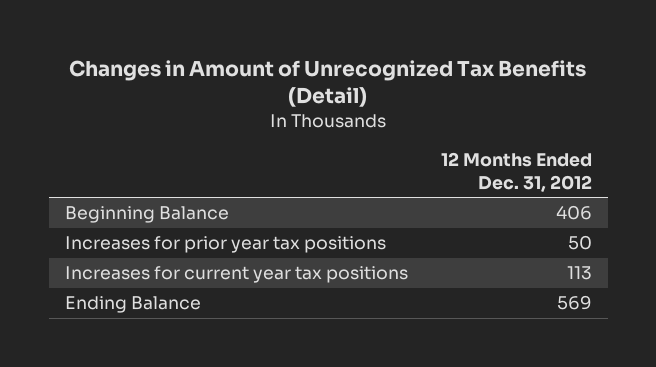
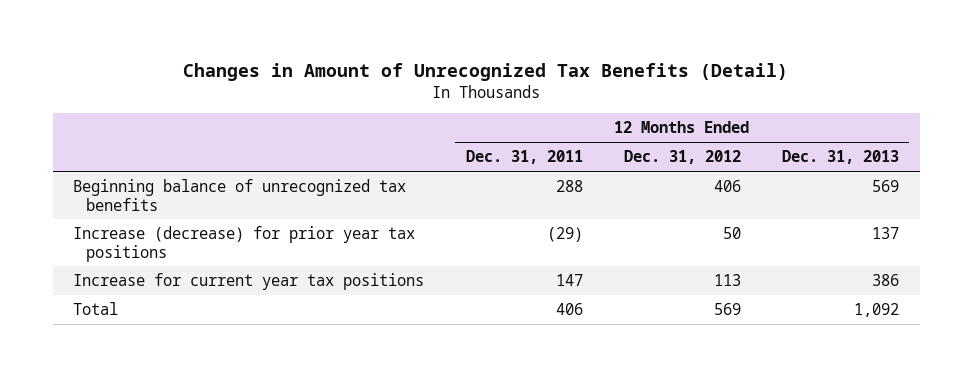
- | 12 Months Ended Dec. 31, 2012
+ | 12 Months Ended Dec. 31, 2011 | 12 Months Ended Dec. 31, 2012 | 12 Months Ended Dec. 31, 2013
- Beginning Balance | 406
- Increases for prior year tax positions | 50
- Increases for current year tax positions | 113
- Ending Balance | 569
+ Beginning balance of unrecognized tax benefits | 288 | 406 | 569
+ Increase (decrease) for prior year tax positions | (29) | 50 | 137
+ Increase for current year tax positions | 147 | 113 | 386
+ Total | 406 | 569 | 1,092

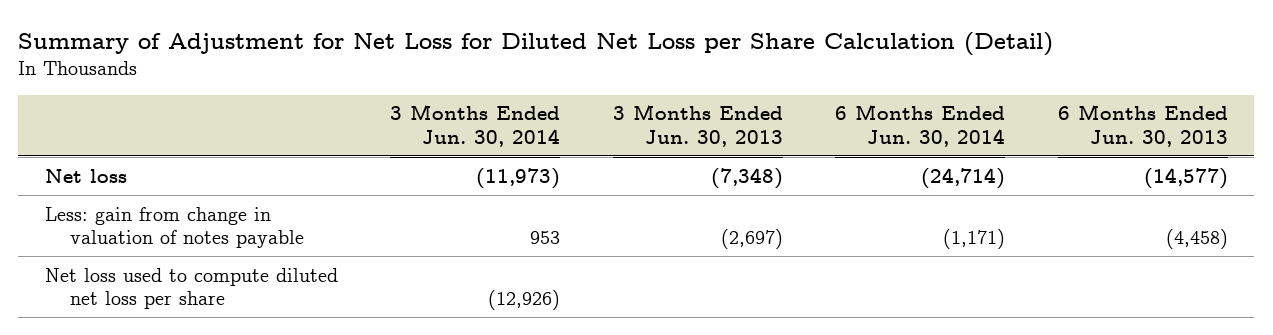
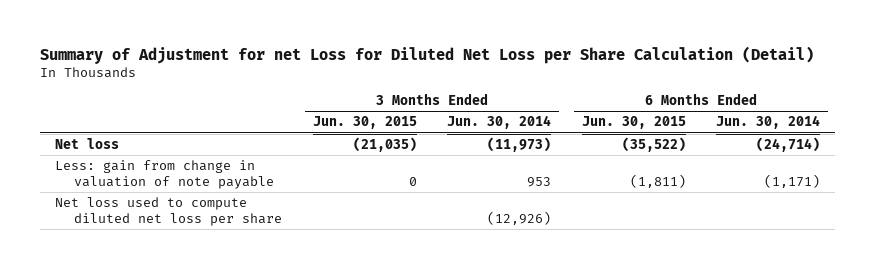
- Summary of Adjustment for Net Loss for Diluted Net Loss per Share Calculation (Detail)
+ Summary of Adjustment for net Loss for Diluted Net Loss per Share Calculation (Detail)
- | 3 Months Ended Jun. 30, 2014 | 3 Months Ended Jun. 30, 2013 | 6 Months Ended Jun. 30, 2014 | 6 Months Ended Jun. 30, 2013
+ | 3 Months Ended Jun. 30, 2015 | 3 Months Ended Jun. 30, 2014 | 6 Months Ended Jun. 30, 2015 | 6 Months Ended Jun. 30, 2014
- Less: gain from change in valuation of notes payable | 953 | (2,697) | (1,171) | (4,458)
+ Less: gain from change in valuation of note payable | 0 | 953 | (1,811) | (1,171)

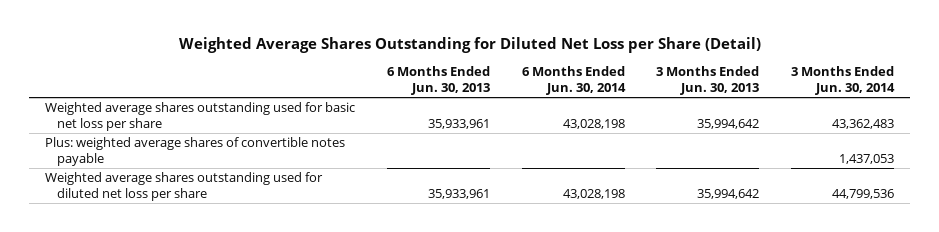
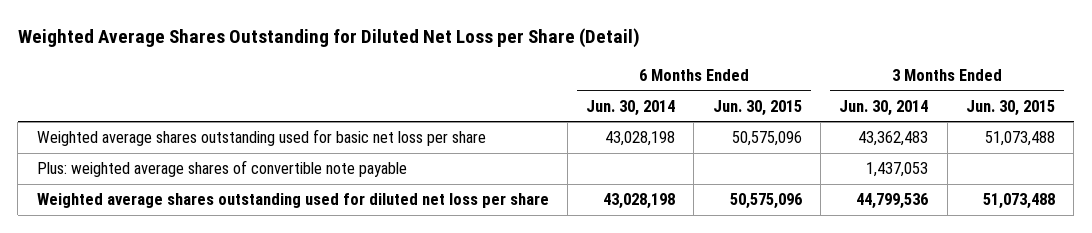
- | 6 Months Ended Jun. 30, 2013 | 6 Months Ended Jun. 30, 2014 | 3 Months Ended Jun. 30, 2013 | 3 Months Ended Jun. 30, 2014
+ | 6 Months Ended Jun. 30, 2014 | 6 Months Ended Jun. 30, 2015 | 3 Months Ended Jun. 30, 2014 | 3 Months Ended Jun. 30, 2015
- Plus: weighted average shares of convertible notes payable | | | | 1,437,053
+ Plus: weighted average shares of convertible note payable | | | 1,437,053 |

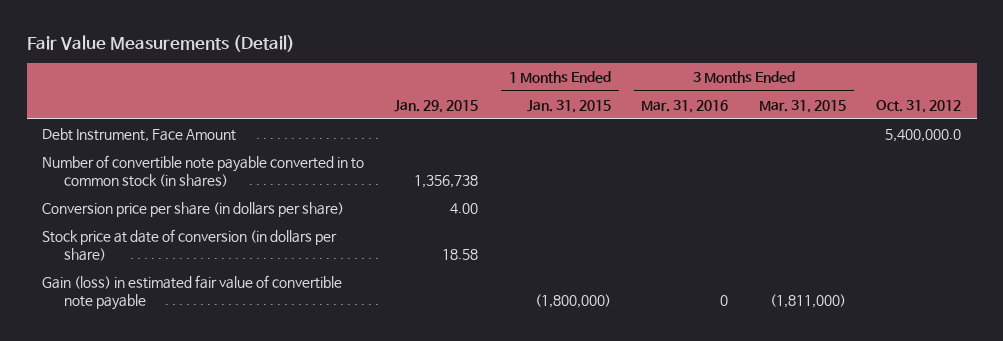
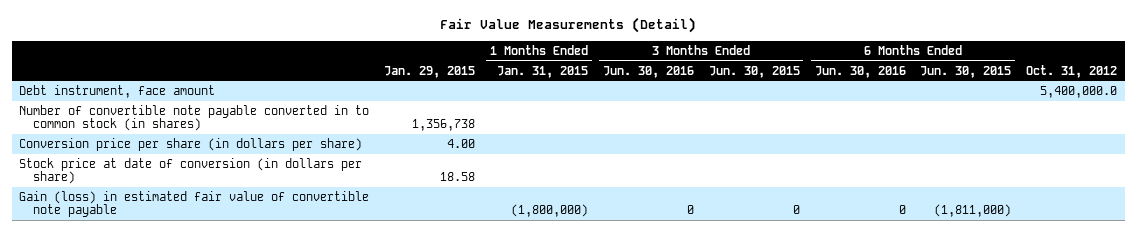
- | Jan. 29, 2015 | 1 Months Ended Jan. 31, 2015 | 3 Months Ended Mar. 31, 2016 | 3 Months Ended Mar. 31, 2015 | Oct. 31, 2012
+ | Jan. 29, 2015 | 1 Months Ended Jan. 31, 2015 | 3 Months Ended Jun. 30, 2016 | 3 Months Ended Jun. 30, 2015 | 6 Months Ended Jun. 30, 2016 | 6 Months Ended Jun. 30, 2015 | Oct. 31, 2012
- Debt Instrument, Face Amount | | | | | 5,400,000.0
+ Debt instrument, face amount | | | | | | | 5,400,000.0

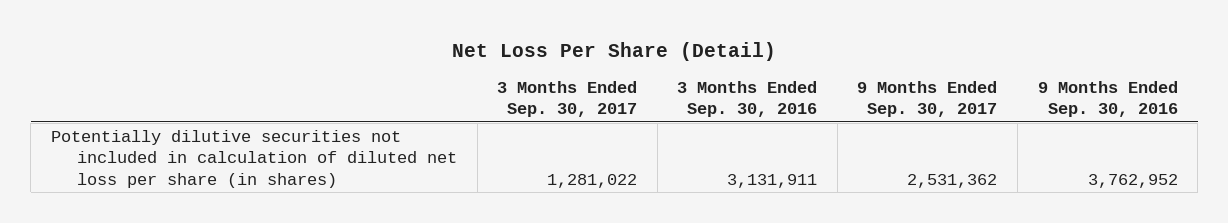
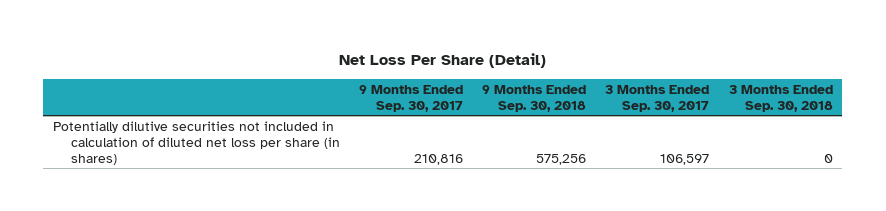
- | 3 Months Ended Sep. 30, 2017 | 3 Months Ended Sep. 30, 2016 | 9 Months Ended Sep. 30, 2017 | 9 Months Ended Sep. 30, 2016
+ | 9 Months Ended Sep. 30, 2017 | 9 Months Ended Sep. 30, 2018 | 3 Months Ended Sep. 30, 2017 | 3 Months Ended Sep. 30, 2018
- Potentially dilutive securities not included in calculation of diluted net loss per share (in shares) | 1,281,022 | 3,131,911 | 2,531,362 | 3,762,952
+ Potentially dilutive securities not included in calculation of diluted net loss per share (in shares) | 210,816 | 575,256 | 106,597 | 0

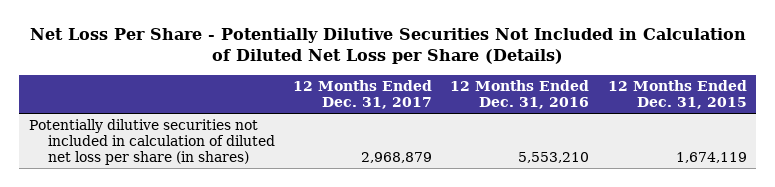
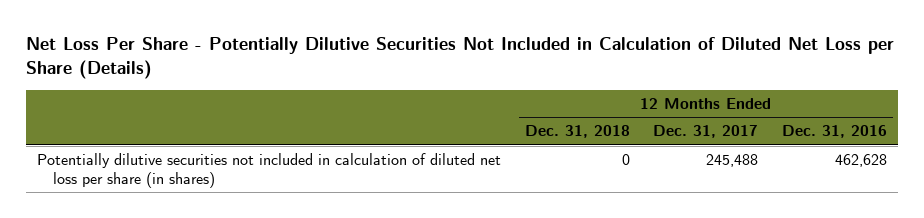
- | 12 Months Ended Dec. 31, 2017 | 12 Months Ended Dec. 31, 2016 | 12 Months Ended Dec. 31, 2015
+ | 12 Months Ended Dec. 31, 2018 | 12 Months Ended Dec. 31, 2017 | 12 Months Ended Dec. 31, 2016
- Potentially dilutive securities not included in calculation of diluted net loss per share (in shares) | 2,968,879 | 5,553,210 | 1,674,119
+ Potentially dilutive securities not included in calculation of diluted net loss per share (in shares) | 0 | 245,488 | 462,628

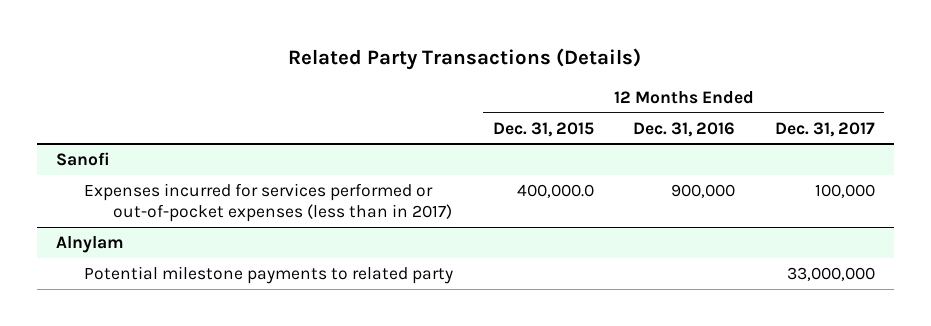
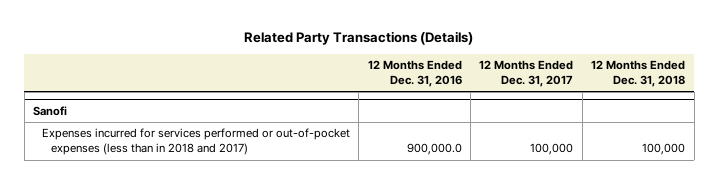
- | 12 Months Ended Dec. 31, 2015 | 12 Months Ended Dec. 31, 2016 | 12 Months Ended Dec. 31, 2017
+ | 12 Months Ended Dec. 31, 2016 | 12 Months Ended Dec. 31, 2017 | 12 Months Ended Dec. 31, 2018
@ Sanofi
- Expenses incurred for services performed or out-of-pocket expenses (less than in 2017) | 400,000.0 | 900,000 | 100,000
- Alnylam
- Potential milestone payments to related party | | | 33,000,000
@ Sanofi
+ Expenses incurred for services performed or out-of-pocket expenses (less than in 2018 and 2017) | 900,000.0 | 100,000 | 100,000

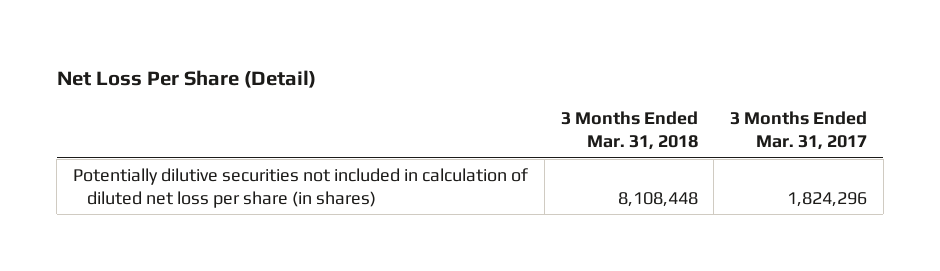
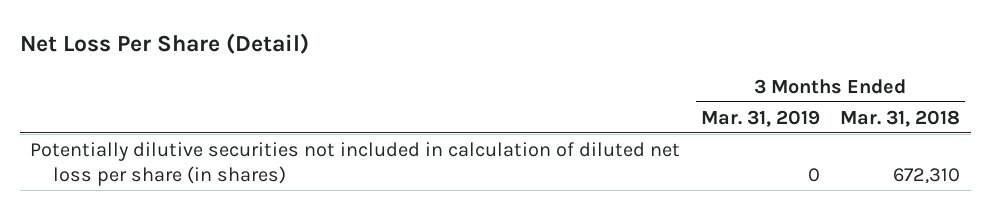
- | 3 Months Ended Mar. 31, 2018 | 3 Months Ended Mar. 31, 2017
+ | 3 Months Ended Mar. 31, 2019 | 3 Months Ended Mar. 31, 2018
- Potentially dilutive securities not included in calculation of diluted net loss per share (in shares) | 8,108,448 | 1,824,296
+ Potentially dilutive securities not included in calculation of diluted net loss per share (in shares) | 0 | 672,310

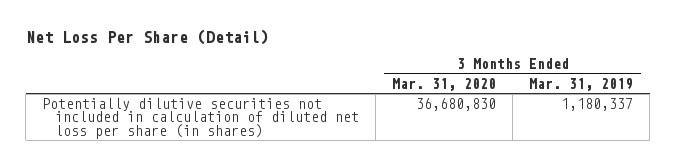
- | 3 Months Ended Mar. 31, 2019 | 3 Months Ended Mar. 31, 2018
+ | 3 Months Ended Mar. 31, 2020 | 3 Months Ended Mar. 31, 2019
- Potentially dilutive securities not included in calculation of diluted net loss per share (in shares) | 0 | 672,310
+ Potentially dilutive securities not included in calculation of diluted net loss per share (in shares) | 36,680,830 | 1,180,337

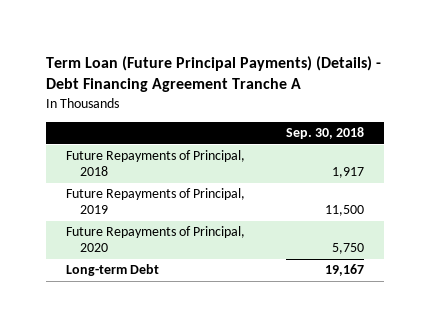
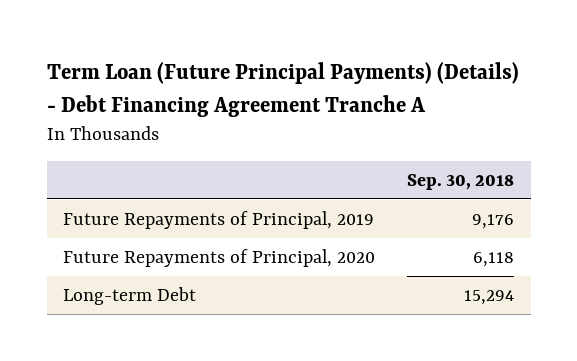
- Future Repayments of Principal, 2018 | 1,917
- Future Repayments of Principal, 2019 | 11,500
- Future Repayments of Principal, 2020 | 5,750
- Long-term Debt | 19,167
+ Future Repayments of Principal, 2019 | 9,176
+ Future Repayments of Principal, 2020 | 6,118
+ Long-term Debt | 15,294

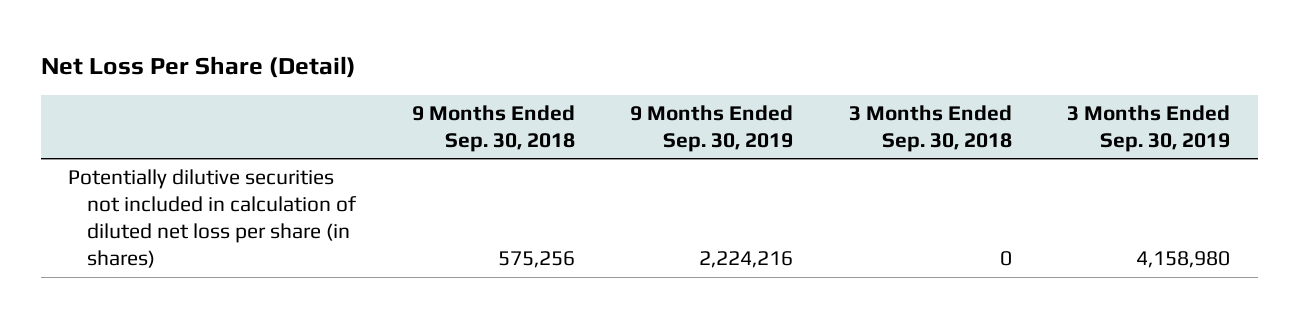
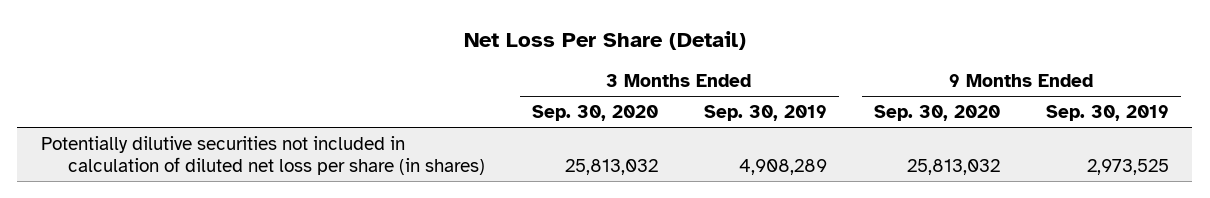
- | 9 Months Ended Sep. 30, 2018 | 9 Months Ended Sep. 30, 2019 | 3 Months Ended Sep. 30, 2018 | 3 Months Ended Sep. 30, 2019
+ | 3 Months Ended Sep. 30, 2020 | 3 Months Ended Sep. 30, 2019 | 9 Months Ended Sep. 30, 2020 | 9 Months Ended Sep. 30, 2019
- Potentially dilutive securities not included in calculation of diluted net loss per share (in shares) | 575,256 | 2,224,216 | 0 | 4,158,980
+ Potentially dilutive securities not included in calculation of diluted net loss per share (in shares) | 25,813,032 | 4,908,289 | 25,813,032 | 2,973,525

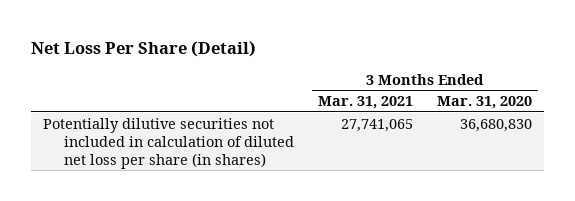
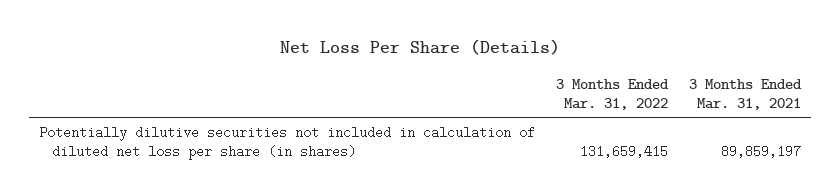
- Net Loss Per Share (Detail)
+ Net Loss Per Share (Details)
- | 3 Months Ended Mar. 31, 2021 | 3 Months Ended Mar. 31, 2020
+ | 3 Months Ended Mar. 31, 2022 | 3 Months Ended Mar. 31, 2021
- Potentially dilutive securities not included in calculation of diluted net loss per share (in shares) | 27,741,065 | 36,680,830
+ Potentially dilutive securities not included in calculation of diluted net loss per share (in shares) | 131,659,415 | 89,859,197

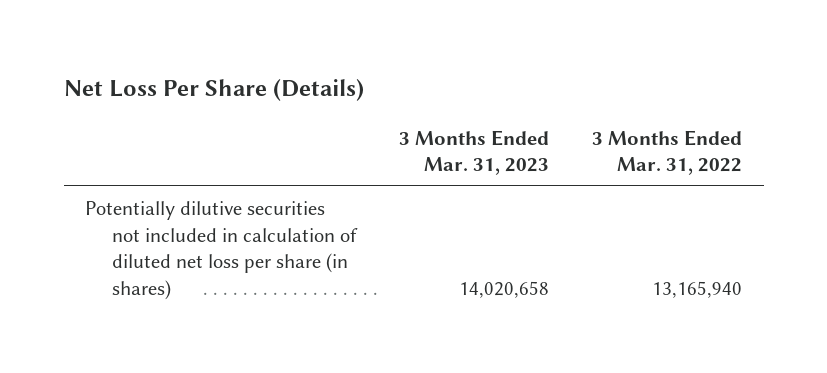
- | 3 Months Ended Mar. 31, 2022 | 3 Months Ended Mar. 31, 2021
+ | 3 Months Ended Mar. 31, 2023 | 3 Months Ended Mar. 31, 2022
- Potentially dilutive securities not included in calculation of diluted net loss per share (in shares) | 131,659,415 | 89,859,197
+ Potentially dilutive securities not included in calculation of diluted net loss per share (in shares) | 14,020,658 | 13,165,940

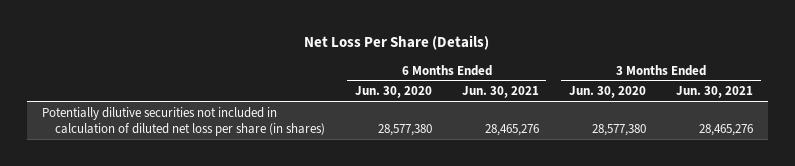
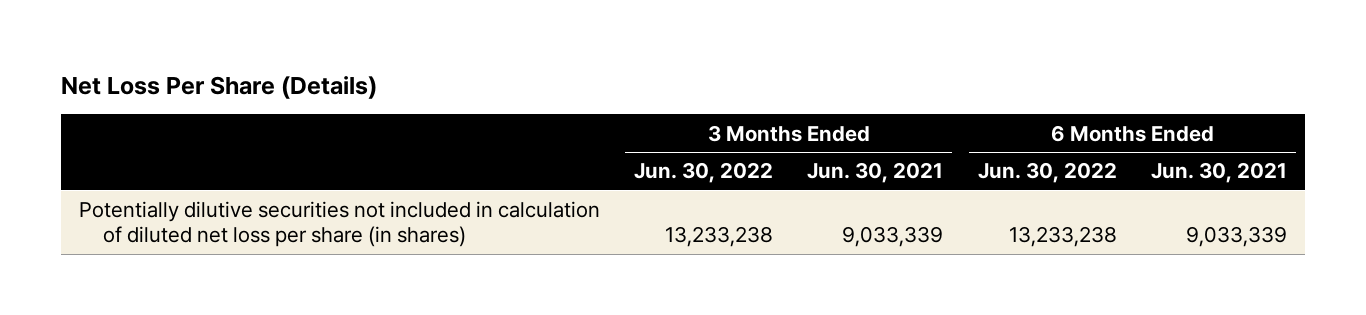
- | 6 Months Ended Jun. 30, 2020 | 6 Months Ended Jun. 30, 2021 | 3 Months Ended Jun. 30, 2020 | 3 Months Ended Jun. 30, 2021
+ | 3 Months Ended Jun. 30, 2022 | 3 Months Ended Jun. 30, 2021 | 6 Months Ended Jun. 30, 2022 | 6 Months Ended Jun. 30, 2021
- Potentially dilutive securities not included in calculation of diluted net loss per share (in shares) | 28,577,380 | 28,465,276 | 28,577,380 | 28,465,276
+ Potentially dilutive securities not included in calculation of diluted net loss per share (in shares) | 13,233,238 | 9,033,339 | 13,233,238 | 9,033,339

